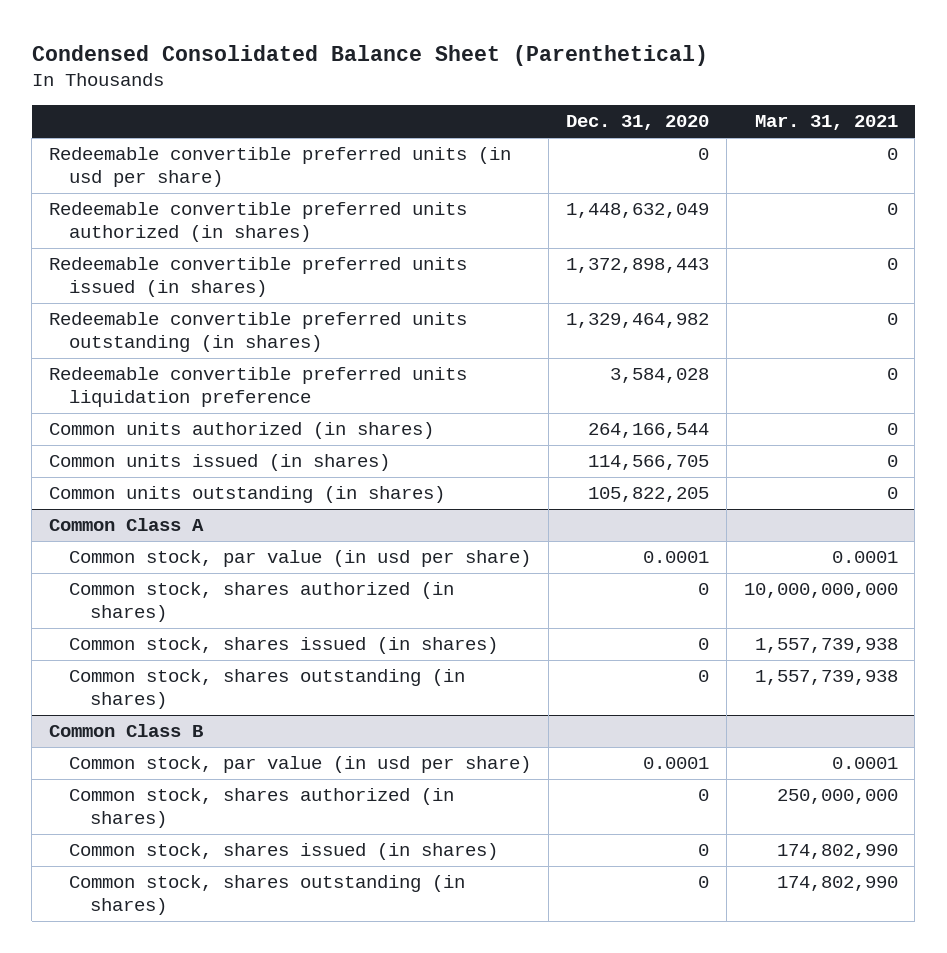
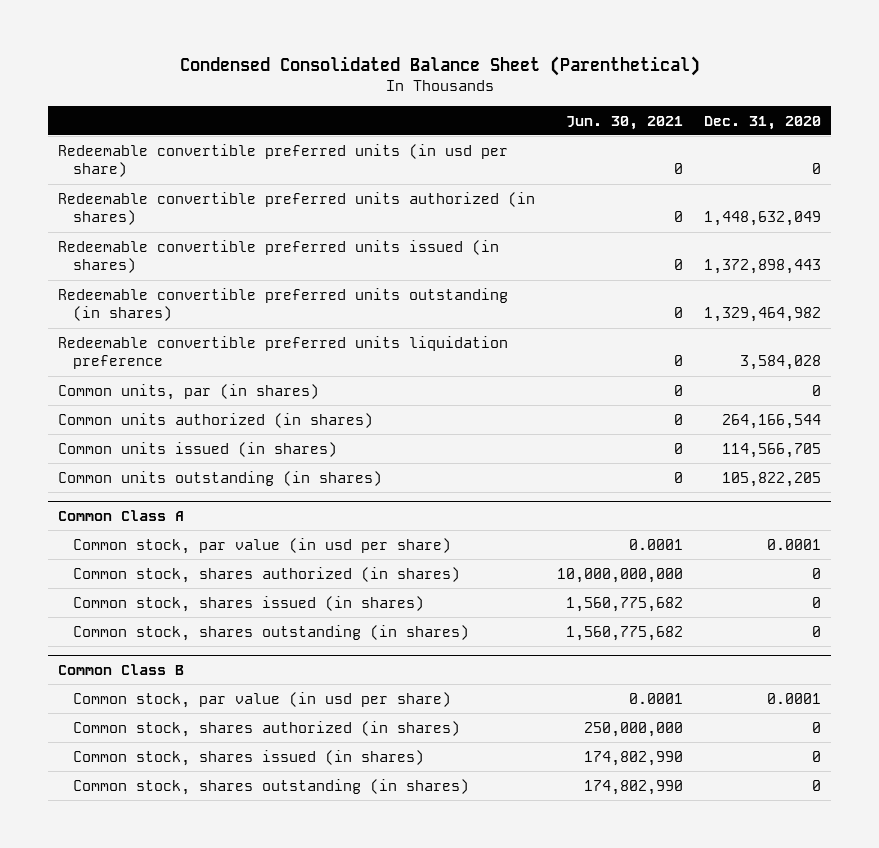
- | Dec. 31, 2020 | Mar. 31, 2021
+ | Jun. 30, 2021 | Dec. 31, 2020
+ Common units, par (in shares) | 0 | 0

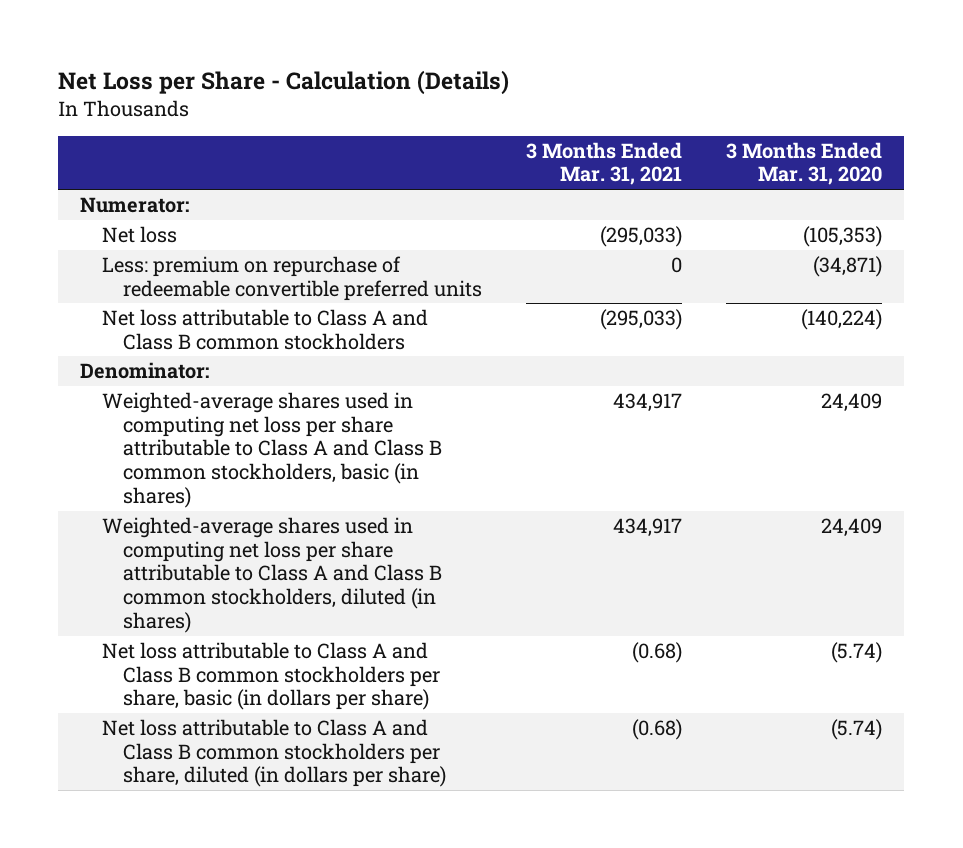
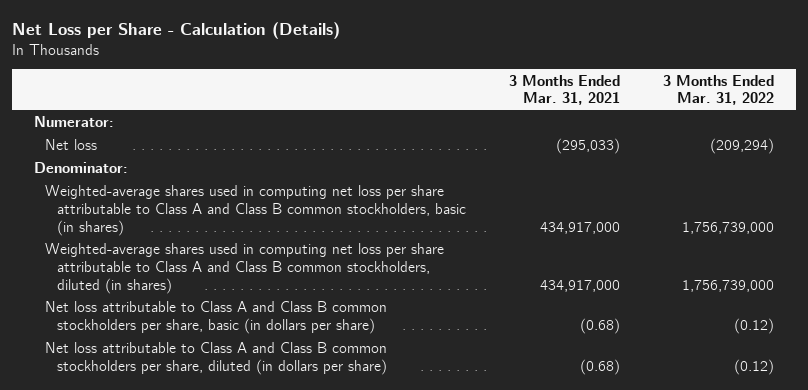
- | 3 Months Ended Mar. 31, 2021 | 3 Months Ended Mar. 31, 2020
+ | 3 Months Ended Mar. 31, 2021 | 3 Months Ended Mar. 31, 2022
- Less: premium on repurchase of redeemable convertible preferred units | 0 | (34,871)
- Net loss attributable to Class A and Class B common stockholders | (295,033) | (140,224)
- Weighted-average shares used in computing net loss per share attributable to Class A and Class B common stockholders, basic (in shares) | 434,917 | 24,409
- Weighted-average shares used in computing net loss per share attributable to Class A and Class B common stockholders, diluted (in shares) | 434,917 | 24,409
+ Weighted-average shares used in computing net loss per share attributable to Class A and Class B common stockholders, basic (in shares) | 434,917,000 | 1,756,739,000
+ Weighted-average shares used in computing net loss per share attributable to Class A and Class B common stockholders, diluted (in shares) | 434,917,000 | 1,756,739,000

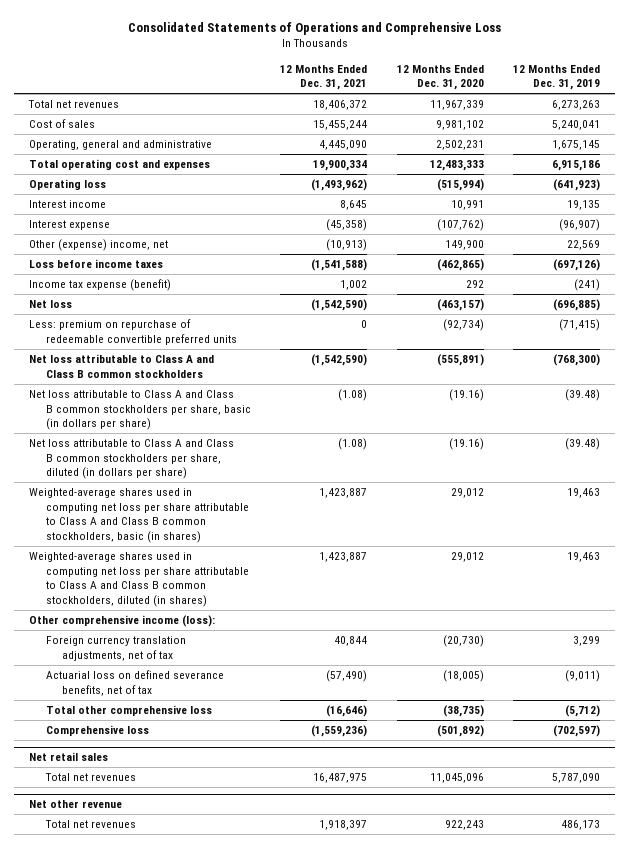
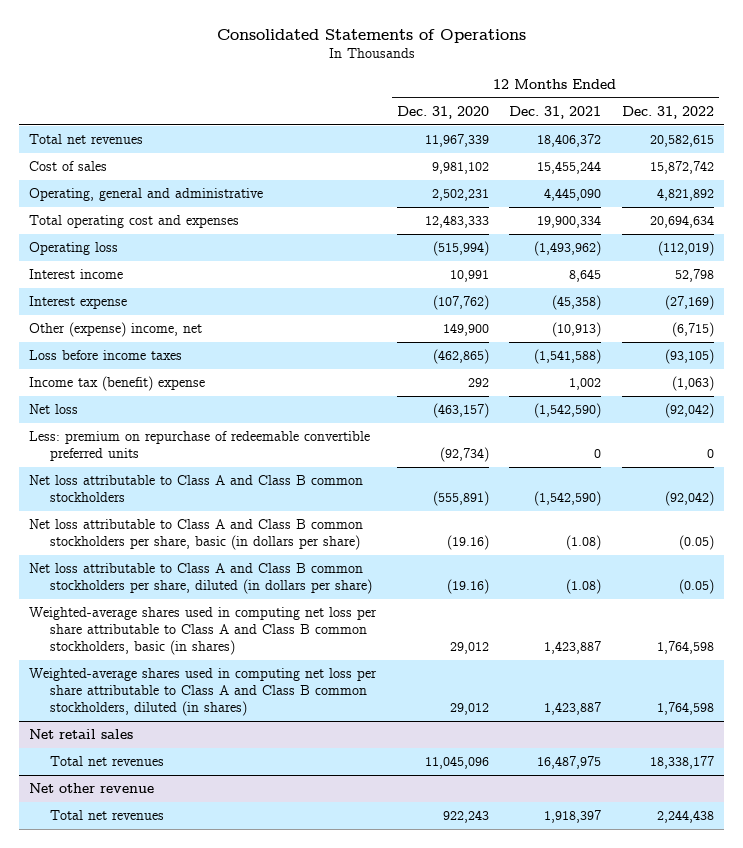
- Consolidated Statements of Operations and Comprehensive Loss
+ Consolidated Statements of Operations
- | 12 Months Ended Dec. 31, 2021 | 12 Months Ended Dec. 31, 2020 | 12 Months Ended Dec. 31, 2019
+ | 12 Months Ended Dec. 31, 2020 | 12 Months Ended Dec. 31, 2021 | 12 Months Ended Dec. 31, 2022
- Income tax expense (benefit) | 1,002 | 292 | (241)
+ Income tax (benefit) expense | 292 | 1,002 | (1,063)
- Other comprehensive income (loss):
- Foreign currency translation adjustments, net of tax | 40,844 | (20,730) | 3,299
- Actuarial loss on defined severance benefits, net of tax | (57,490) | (18,005) | (9,011)
- Total other comprehensive loss | (16,646) | (38,735) | (5,712)
- Comprehensive loss | (1,559,236) | (501,892) | (702,597)

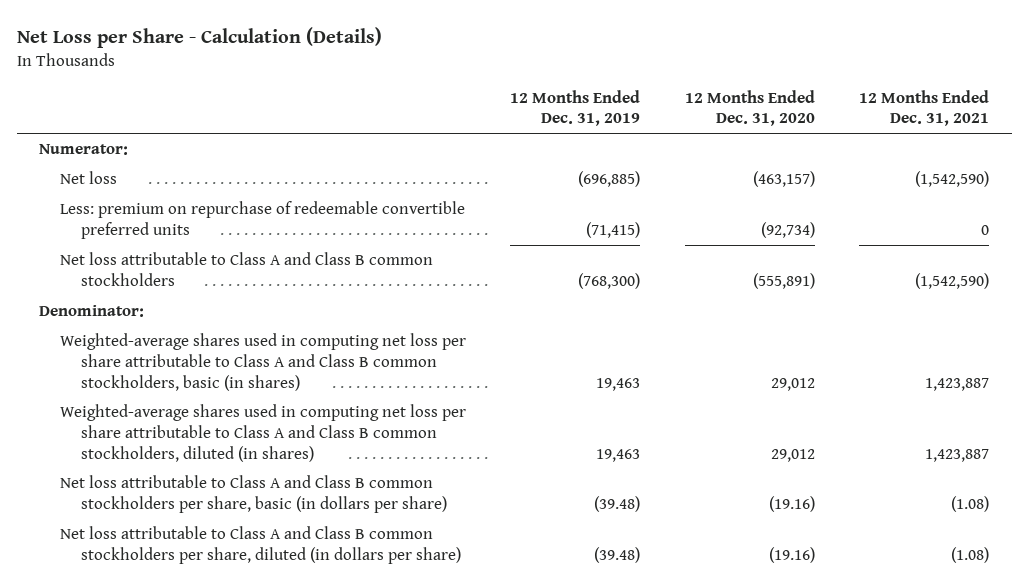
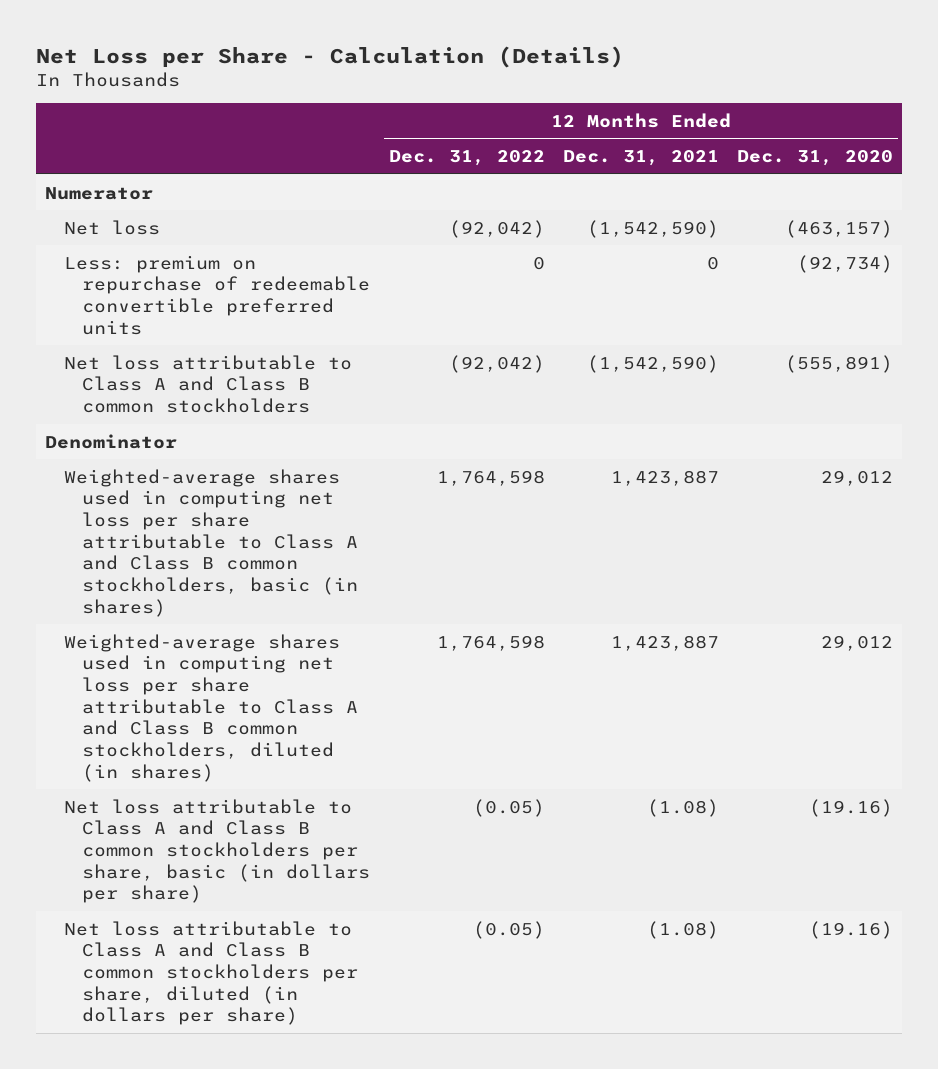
- | 12 Months Ended Dec. 31, 2019 | 12 Months Ended Dec. 31, 2020 | 12 Months Ended Dec. 31, 2021
+ | 12 Months Ended Dec. 31, 2022 | 12 Months Ended Dec. 31, 2021 | 12 Months Ended Dec. 31, 2020
- Numerator:
+ Numerator
- Denominator:
+ Denominator

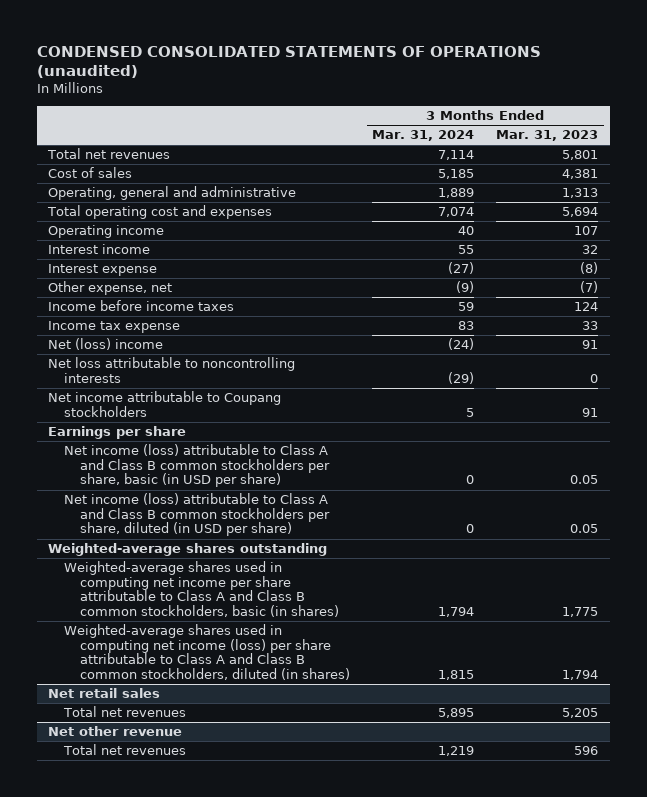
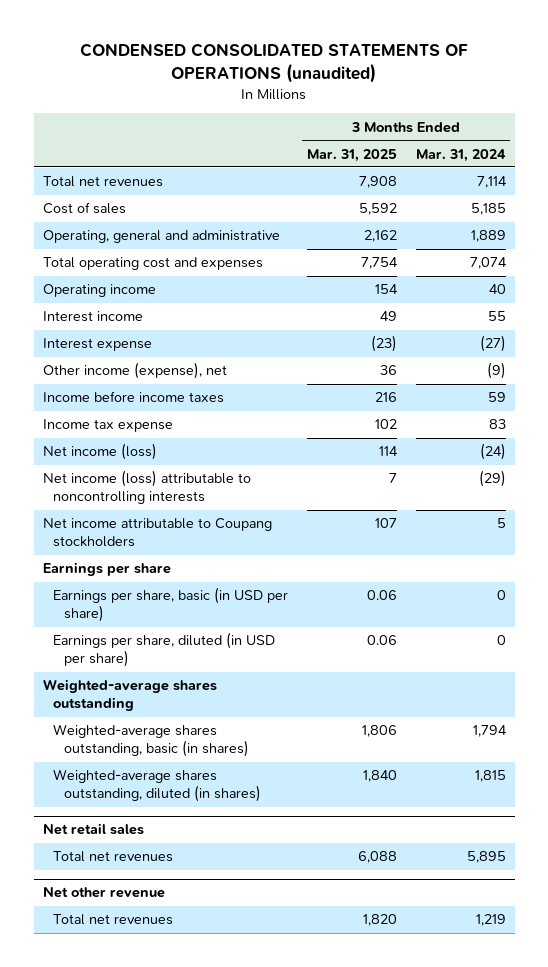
- | 3 Months Ended Mar. 31, 2024 | 3 Months Ended Mar. 31, 2023
+ | 3 Months Ended Mar. 31, 2025 | 3 Months Ended Mar. 31, 2024
- Other expense, net | (9) | (7)
+ Other income (expense), net | 36 | (9)
- Net (loss) income | (24) | 91
- Net loss attributable to noncontrolling interests | (29) | 0
+ Net income (loss) | 114 | (24)
+ Net income (loss) attributable to noncontrolling interests | 7 | (29)
- Net income (loss) attributable to Class A and Class B common stockholders per share, basic (in USD per share) | 0 | 0.05
- Net income (loss) attributable to Class A and Class B common stockholders per share, diluted (in USD per share) | 0 | 0.05
+ Earnings per share, basic (in USD per share) | 0.06 | 0
+ Earnings per share, diluted (in USD per share) | 0.06 | 0
- Weighted-average shares used in computing net income per share attributable to Class A and Class B common stockholders, basic (in shares) | 1,794 | 1,775
- Weighted-average shares used in computing net income (loss) per share attributable to Class A and Class B common stockholders, diluted (in shares) | 1,815 | 1,794
+ Weighted-average shares outstanding, basic (in shares) | 1,806 | 1,794
+ Weighted-average shares outstanding, diluted (in shares) | 1,840 | 1,815

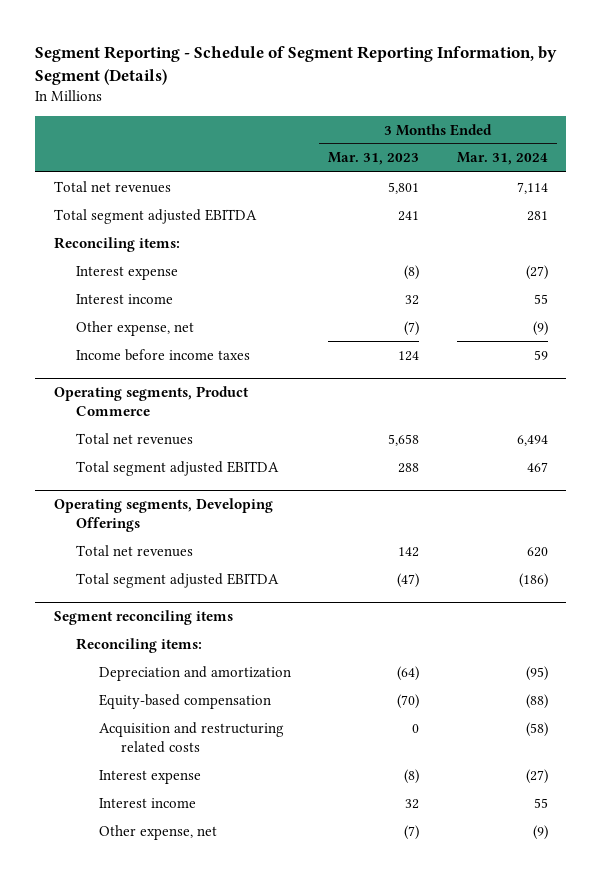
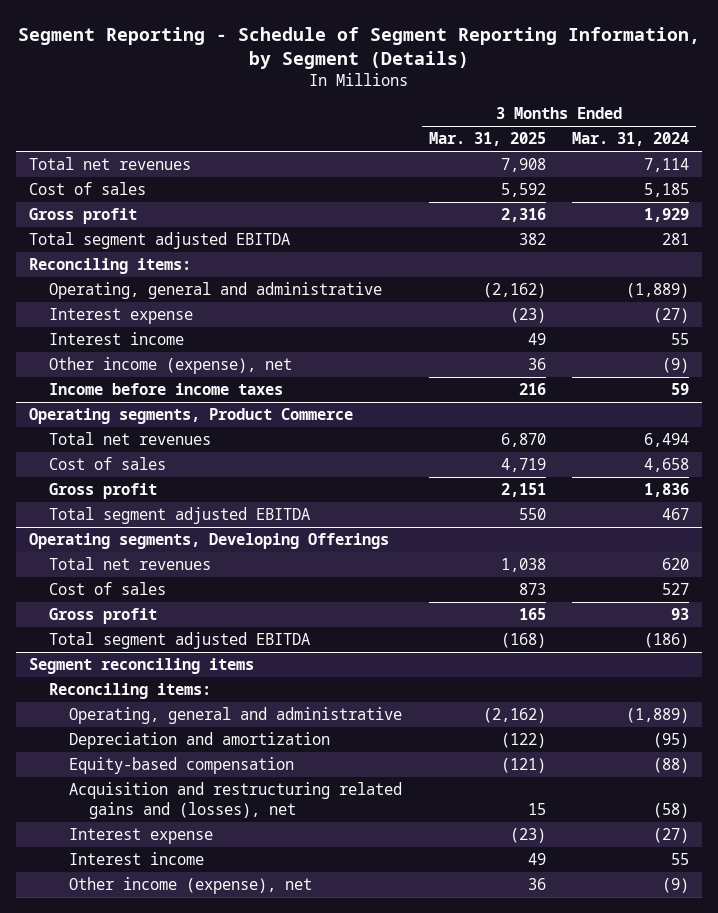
- | 3 Months Ended Mar. 31, 2023 | 3 Months Ended Mar. 31, 2024
+ | 3 Months Ended Mar. 31, 2025 | 3 Months Ended Mar. 31, 2024
+ Cost of sales | 5,592 | 5,185
+ Gross profit | 2,316 | 1,929
+ Operating, general and administrative | (2,162) | (1,889)
- Other expense, net | (7) | (9)
+ Other income (expense), net | 36 | (9)
@ Operating segments, Product Commerce
+ Cost of sales | 4,719 | 4,658
+ Gross profit | 2,151 | 1,836
@ Operating segments, Developing Offerings
+ Cost of sales | 873 | 527
+ Gross profit | 165 | 93
@ Segment reconciling items
+ Operating, general and administrative | (2,162) | (1,889)
- Acquisition and restructuring related costs | 0 | (58)
+ Acquisition and restructuring related gains and (losses), net | 15 | (58)
- Other expense, net | (7) | (9)
+ Other income (expense), net | 36 | (9)

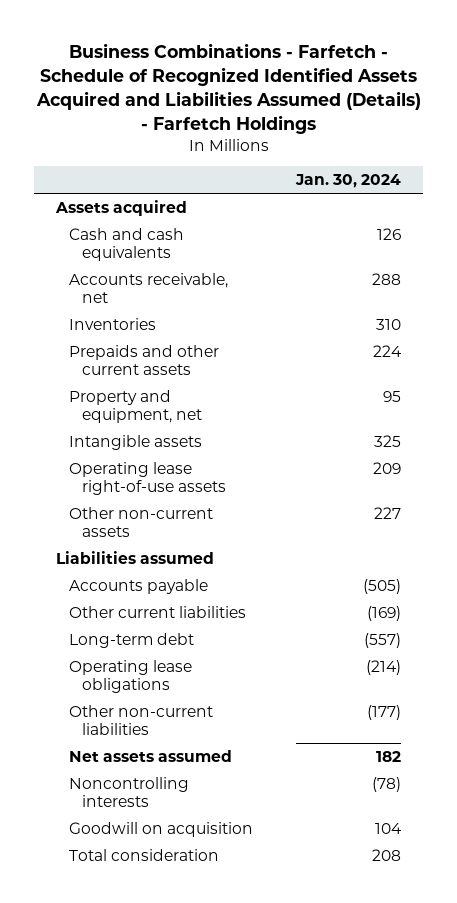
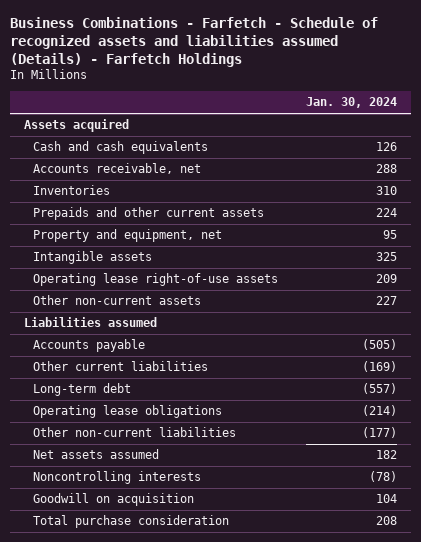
- Business Combinations - Farfetch - Schedule of Recognized Identified Assets Acquired and Liabilities Assumed (Details) - Farfetch Holdings
+ Business Combinations - Farfetch - Schedule of recognized assets and liabilities assumed (Details) - Farfetch Holdings
- Total consideration | 208
+ Total purchase consideration | 208

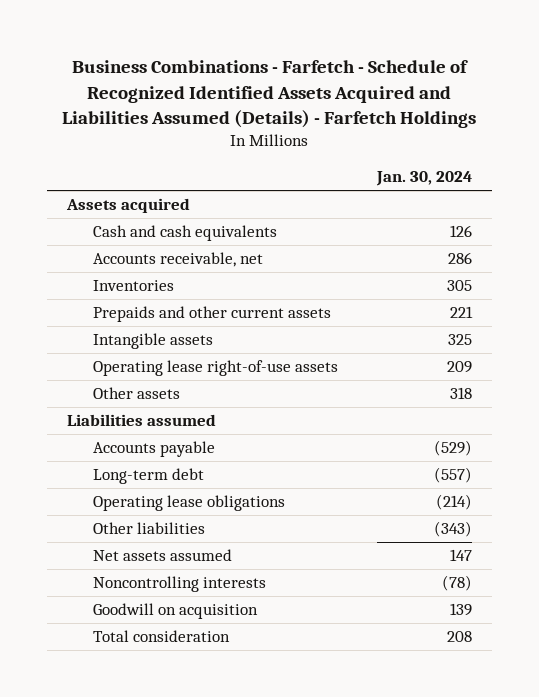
- Business Combinations - Farfetch - Schedule of recognized assets and liabilities assumed (Details) - Farfetch Holdings
+ Business Combinations - Farfetch - Schedule of Recognized Identified Assets Acquired and Liabilities Assumed (Details) - Farfetch Holdings
- Accounts receivable, net | 288
- Inventories | 310
- Prepaids and other current assets | 224
- Property and equipment, net | 95
+ Accounts receivable, net | 286
+ Inventories | 305
+ Prepaids and other current assets | 221
- Other non-current assets | 227
+ Other assets | 318
- Accounts payable | (505)
- Other current liabilities | (169)
+ Accounts payable | (529)
- Other non-current liabilities | (177)
- Net assets assumed | 182
+ Other liabilities | (343)
+ Net assets assumed | 147
- Goodwill on acquisition | 104
- Total purchase consideration | 208
+ Goodwill on acquisition | 139
+ Total consideration | 208

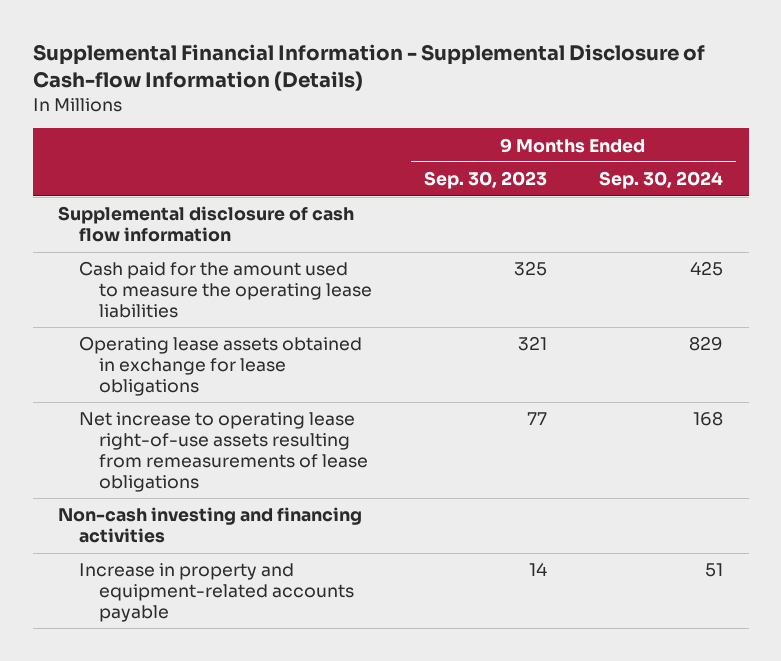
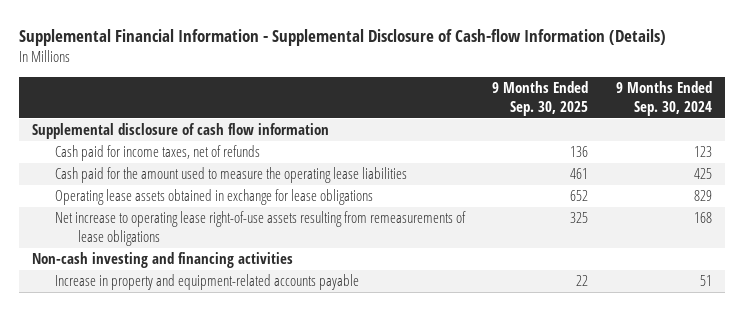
- | 9 Months Ended Sep. 30, 2023 | 9 Months Ended Sep. 30, 2024
+ | 9 Months Ended Sep. 30, 2025 | 9 Months Ended Sep. 30, 2024
+ Cash paid for income taxes, net of refunds | 136 | 123

